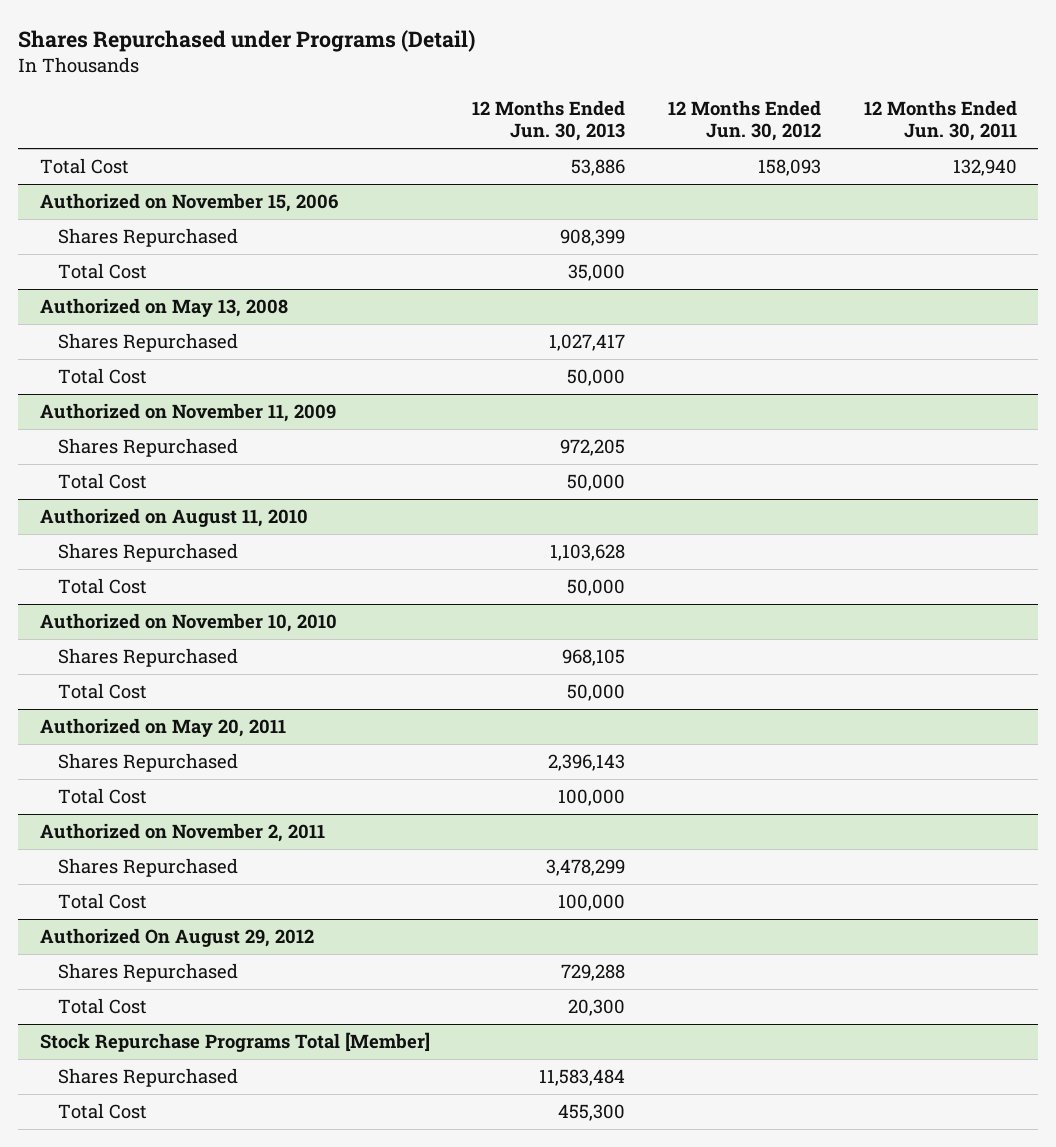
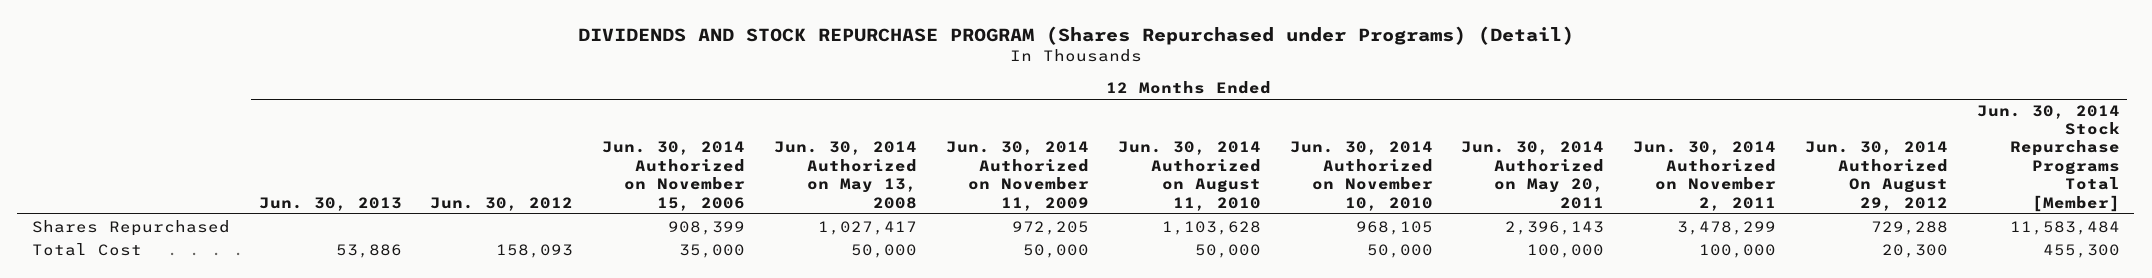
- Shares Repurchased under Programs (Detail)
+ DIVIDENDS AND STOCK REPURCHASE PROGRAM (Shares Repurchased under Programs) (Detail)
- | 12 Months Ended Jun. 30, 2013 | 12 Months Ended Jun. 30, 2012 | 12 Months Ended Jun. 30, 2011
+ | 12 Months Ended Jun. 30, 2013 | 12 Months Ended Jun. 30, 2012 | 12 Months Ended Jun. 30, 2014 Authorized on November 15, 2006 | 12 Months Ended Jun. 30, 2014 Authorized on May 13, 2008 | 12 Months Ended Jun. 30, 2014 Authorized on November 11, 2009 | 12 Months Ended Jun. 30, 2014 Authorized on August 11, 2010 | 12 Months Ended Jun. 30, 2014 Authorized on November 10, 2010 | 12 Months Ended Jun. 30, 2014 Authorized on May 20, 2011 | 12 Months Ended Jun. 30, 2014 Authorized on November 2, 2011 | 12 Months Ended Jun. 30, 2014 Authorized On August 29, 2012 | 12 Months Ended Jun. 30, 2014 Stock Repurchase Programs Total [Member]
+ Shares Repurchased | | | 908,399 | 1,027,417 | 972,205 | 1,103,628 | 968,105 | 2,396,143 | 3,478,299 | 729,288 | 11,583,484
- Authorized on November 15, 2006
- Shares Repurchased | 908,399 | |
- Total Cost | 35,000 | |
- Authorized on May 13, 2008
- Shares Repurchased | 1,027,417 | |
- Total Cost | 50,000 | |
- Authorized on November 11, 2009
- Shares Repurchased | 972,205 | |
- Total Cost | 50,000 | |
- Authorized on August 11, 2010
- Shares Repurchased | 1,103,628 | |
- Total Cost | 50,000 | |
- Authorized on November 10, 2010
- Shares Repurchased | 968,105 | |
- Total Cost | 50,000 | |
- Authorized on May 20, 2011
- Shares Repurchased | 2,396,143 | |
- Total Cost | 100,000 | |
- Authorized on November 2, 2011
- Shares Repurchased | 3,478,299 | |
- Total Cost | 100,000 | |
- Authorized On August 29, 2012
- Shares Repurchased | 729,288 | |
- Total Cost | 20,300 | |
- Stock Repurchase Programs Total [Member]
- Shares Repurchased | 11,583,484 | |
- Total Cost | 455,300 | |

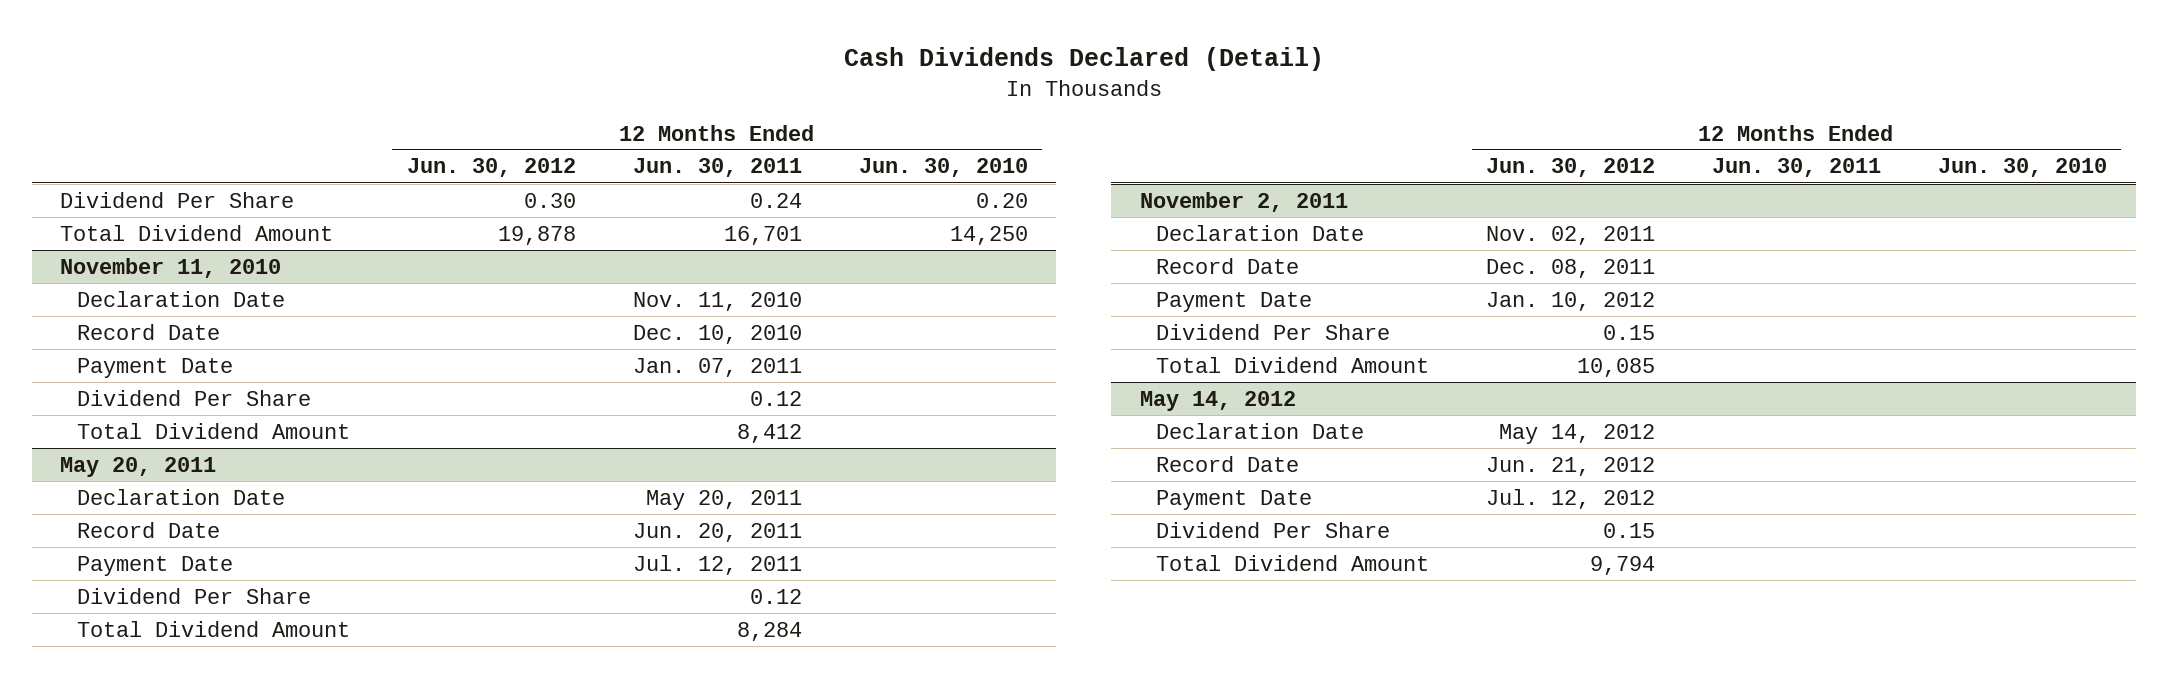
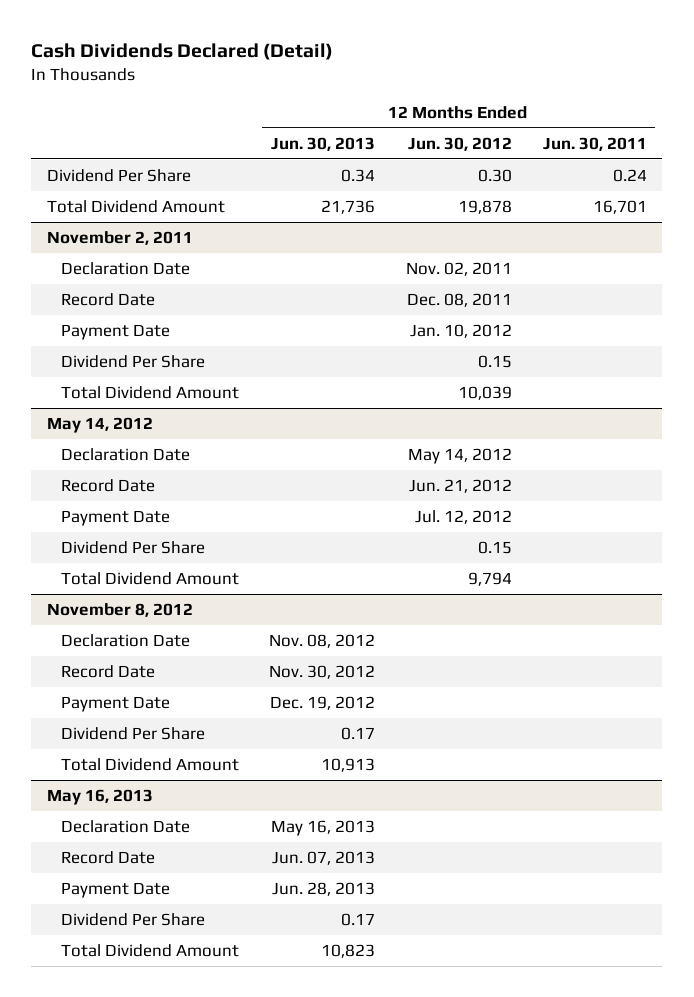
- | 12 Months Ended Jun. 30, 2012 | 12 Months Ended Jun. 30, 2011 | 12 Months Ended Jun. 30, 2010
+ | 12 Months Ended Jun. 30, 2013 | 12 Months Ended Jun. 30, 2012 | 12 Months Ended Jun. 30, 2011
- November 11, 2010
- Declaration Date | | Nov. 11, 2010 |
- Record Date | | Dec. 10, 2010 |
- Payment Date | | Jan. 07, 2011 |
- Dividend Per Share | | 0.12 |
- Total Dividend Amount | | 8,412 |
- May 20, 2011
- Declaration Date | | May 20, 2011 |
- Record Date | | Jun. 20, 2011 |
- Payment Date | | Jul. 12, 2011 |
- Dividend Per Share | | 0.12 |
- Total Dividend Amount | | 8,284 |
@ November 2, 2011
- Total Dividend Amount | 10,085 | |
+ Total Dividend Amount | | 10,039 |
+ November 8, 2012
+ Declaration Date | Nov. 08, 2012 | |
+ Record Date | Nov. 30, 2012 | |
+ Payment Date | Dec. 19, 2012 | |
+ Dividend Per Share | 0.17 | |
+ Total Dividend Amount | 10,913 | |
+ May 16, 2013
+ Declaration Date | May 16, 2013 | |
+ Record Date | Jun. 07, 2013 | |
+ Payment Date | Jun. 28, 2013 | |
+ Dividend Per Share | 0.17 | |
+ Total Dividend Amount | 10,823 | |

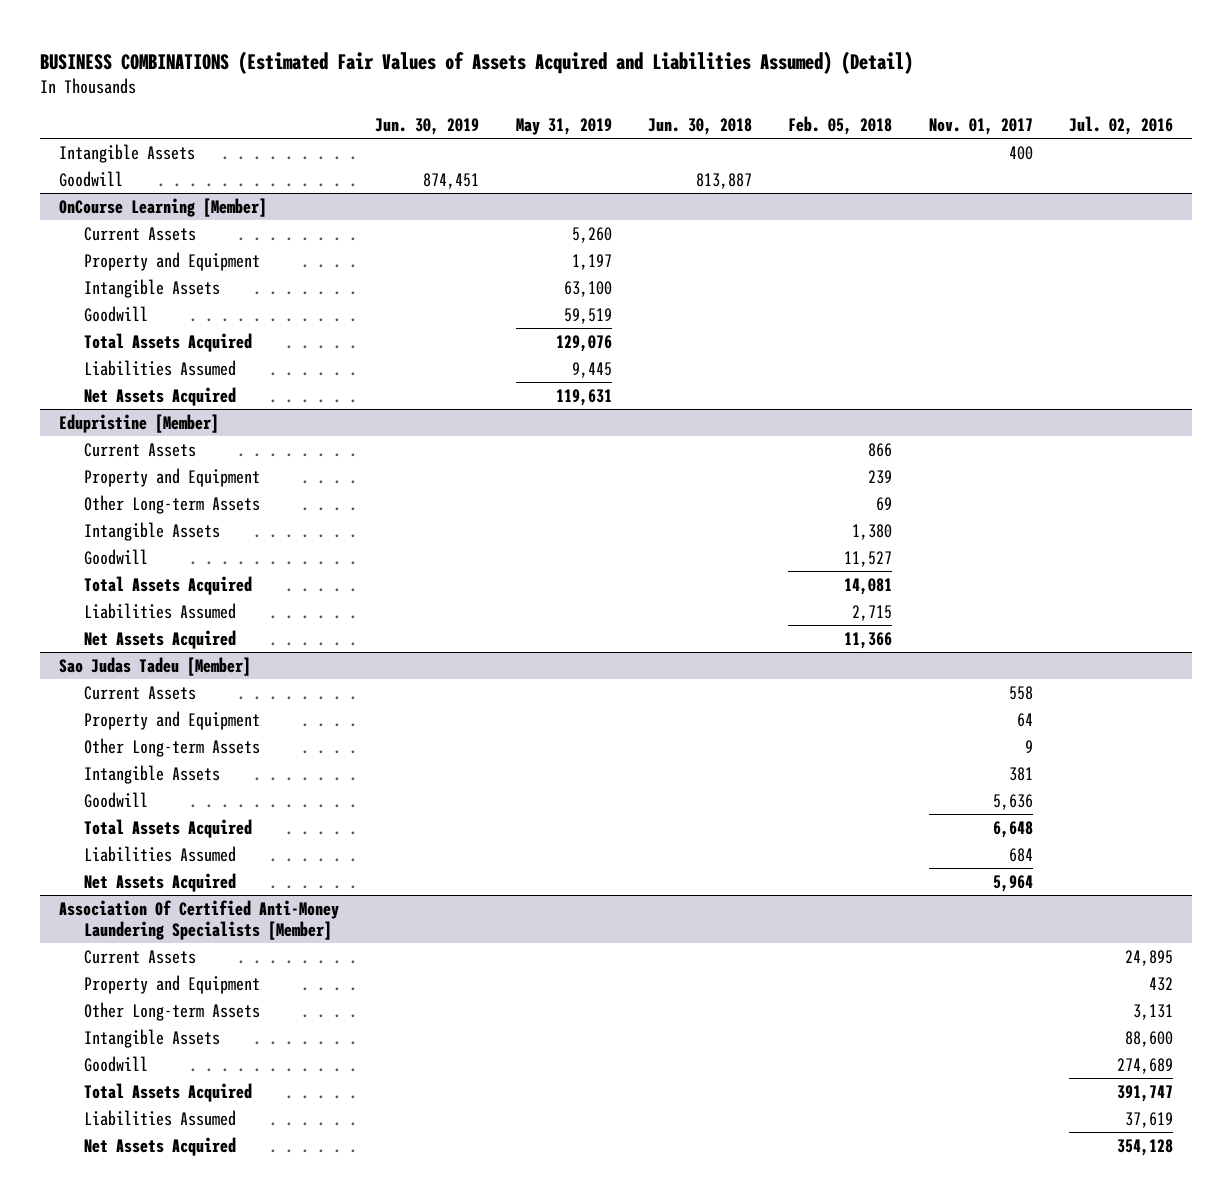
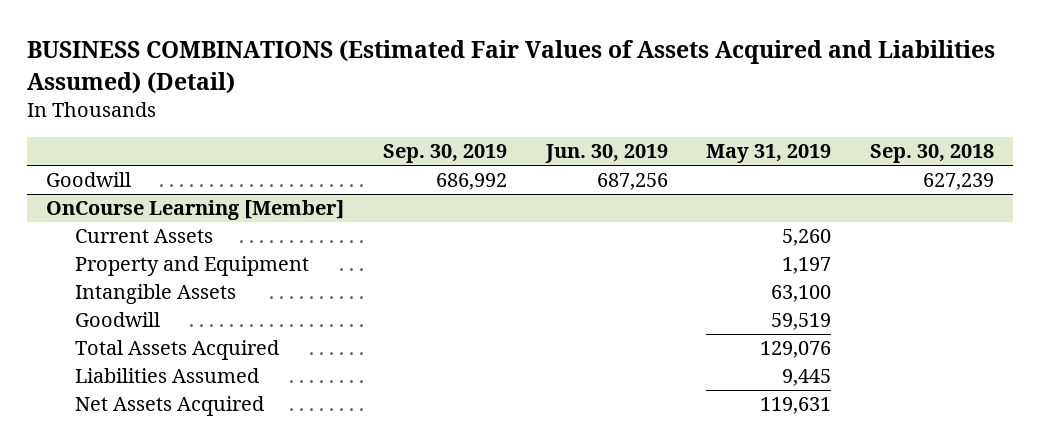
- | Jun. 30, 2019 | May 31, 2019 | Jun. 30, 2018 | Feb. 05, 2018 | Nov. 01, 2017 | Jul. 02, 2016
+ | Sep. 30, 2019 | Jun. 30, 2019 | May 31, 2019 | Sep. 30, 2018
- Intangible Assets | | | | | 400 |
- Goodwill | 874,451 | | 813,887 | | |
+ Goodwill | 686,992 | 687,256 | | 627,239
- Edupristine [Member]
- Current Assets | | | | 866 | |
- Property and Equipment | | | | 239 | |
- Other Long-term Assets | | | | 69 | |
- Intangible Assets | | | | 1,380 | |
- Goodwill | | | | 11,527 | |
- Total Assets Acquired | | | | 14,081 | |
- Liabilities Assumed | | | | 2,715 | |
- Net Assets Acquired | | | | 11,366 | |
- Sao Judas Tadeu [Member]
- Current Assets | | | | | 558 |
- Property and Equipment | | | | | 64 |
- Other Long-term Assets | | | | | 9 |
- Intangible Assets | | | | | 381 |
- Goodwill | | | | | 5,636 |
- Total Assets Acquired | | | | | 6,648 |
- Liabilities Assumed | | | | | 684 |
- Net Assets Acquired | | | | | 5,964 |
- Association Of Certified Anti-Money Laundering Specialists [Member]
- Current Assets | | | | | | 24,895
- Property and Equipment | | | | | | 432
- Other Long-term Assets | | | | | | 3,131
- Intangible Assets | | | | | | 88,600
- Goodwill | | | | | | 274,689
- Total Assets Acquired | | | | | | 391,747
- Liabilities Assumed | | | | | | 37,619
- Net Assets Acquired | | | | | | 354,128

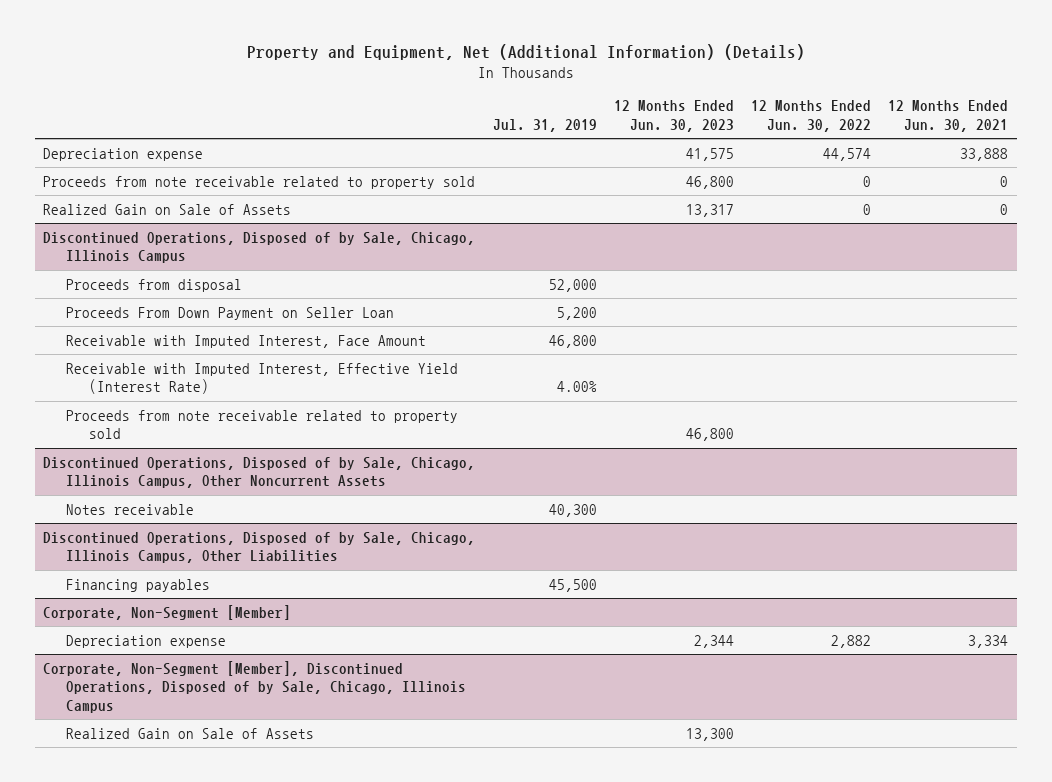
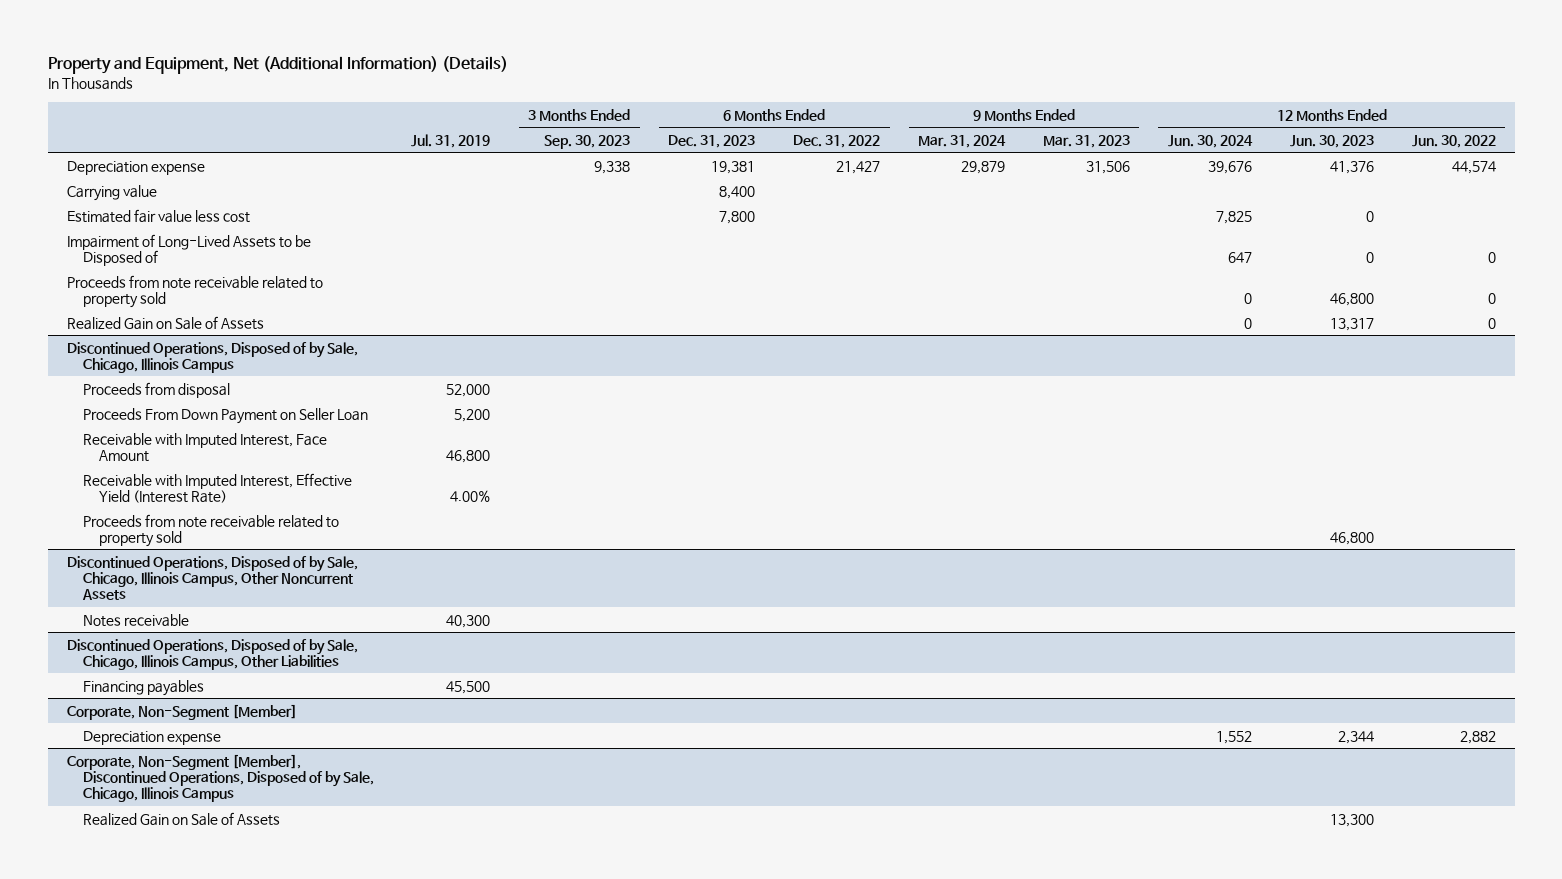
- | Jul. 31, 2019 | 12 Months Ended Jun. 30, 2023 | 12 Months Ended Jun. 30, 2022 | 12 Months Ended Jun. 30, 2021
+ | Jul. 31, 2019 | 3 Months Ended Sep. 30, 2023 | 6 Months Ended Dec. 31, 2023 | 6 Months Ended Dec. 31, 2022 | 9 Months Ended Mar. 31, 2024 | 9 Months Ended Mar. 31, 2023 | 12 Months Ended Jun. 30, 2024 | 12 Months Ended Jun. 30, 2023 | 12 Months Ended Jun. 30, 2022
- Depreciation expense | | 41,575 | 44,574 | 33,888
+ Depreciation expense | | 9,338 | 19,381 | 21,427 | 29,879 | 31,506 | 39,676 | 41,376 | 44,574
+ Carrying value | | | 8,400 | | | | | |
+ Estimated fair value less cost | | | 7,800 | | | | 7,825 | 0 |
+ Impairment of Long-Lived Assets to be Disposed of | | | | | | | 647 | 0 | 0

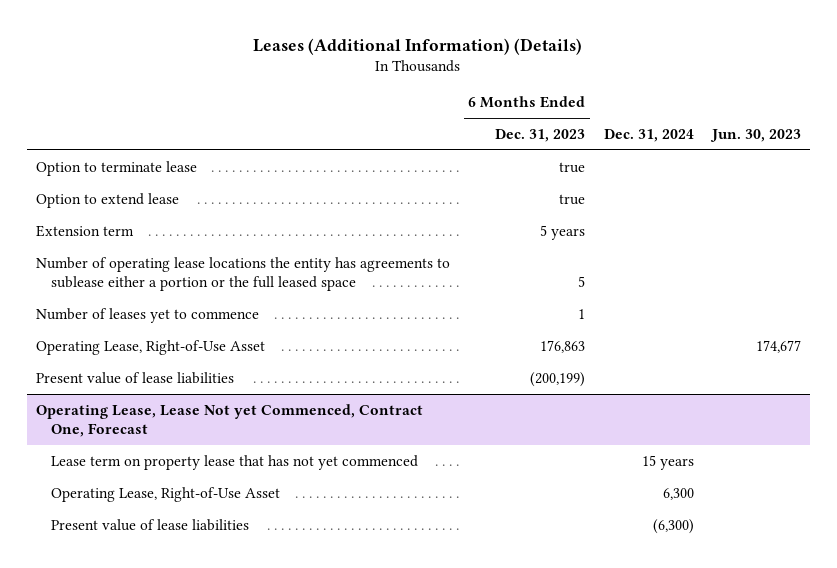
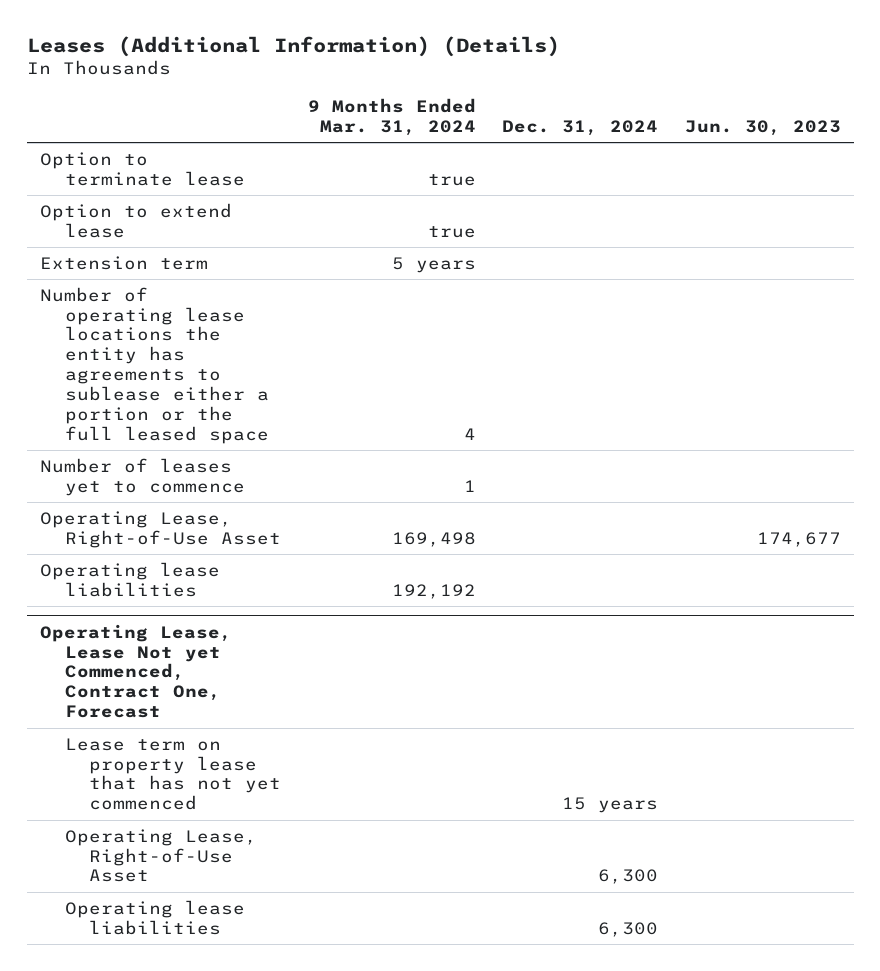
- | 6 Months Ended Dec. 31, 2023 | Dec. 31, 2024 | Jun. 30, 2023
+ | 9 Months Ended Mar. 31, 2024 | Dec. 31, 2024 | Jun. 30, 2023
- Present value of lease liabilities | (200,199) | |
+ Operating lease liabilities | 192,192 | |
@ Operating Lease, Lease Not yet Commenced, Contract One, Forecast
- Present value of lease liabilities | | (6,300) |
+ Operating lease liabilities | | 6,300 |

